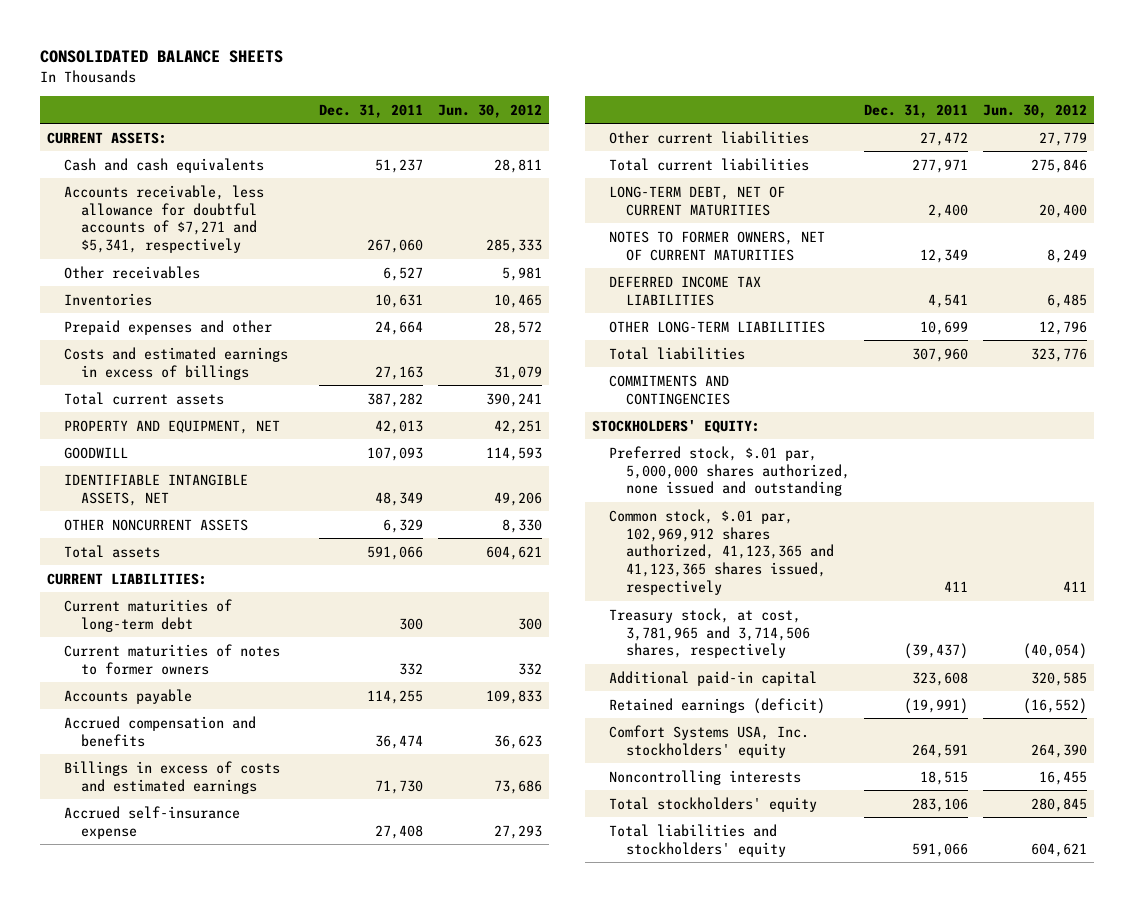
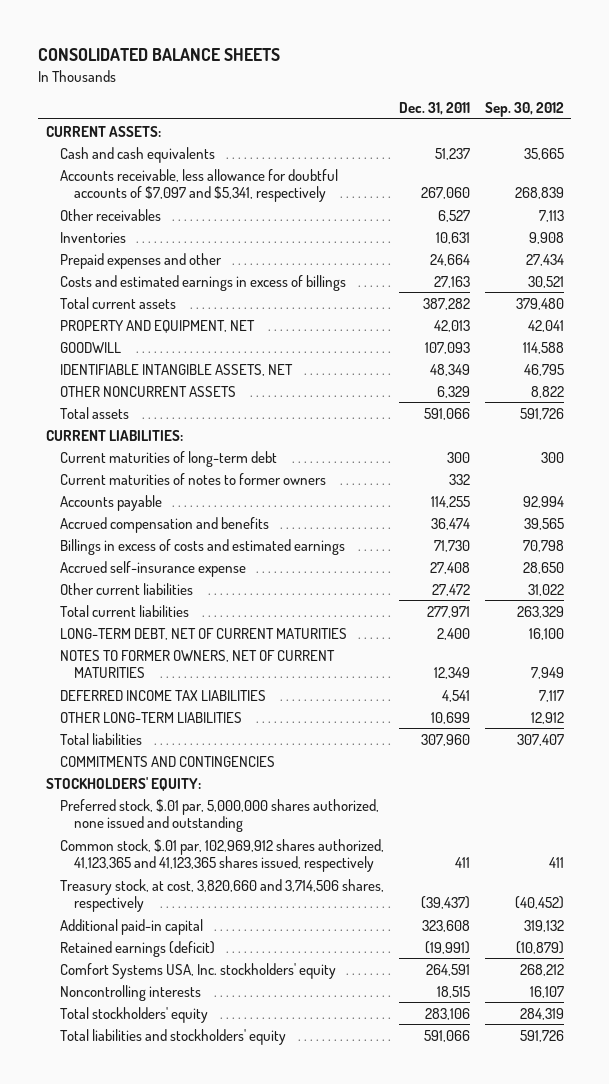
- | Dec. 31, 2011 | Jun. 30, 2012
+ | Dec. 31, 2011 | Sep. 30, 2012
- Accounts receivable, less allowance for doubtful accounts of $7,271 and $5,341, respectively | 267,060 | 285,333
+ Accounts receivable, less allowance for doubtful accounts of $7,097 and $5,341, respectively | 267,060 | 268,839
- Treasury stock, at cost, 3,781,965 and 3,714,506 shares, respectively | (39,437) | (40,054)
+ Treasury stock, at cost, 3,820,660 and 3,714,506 shares, respectively | (39,437) | (40,452)

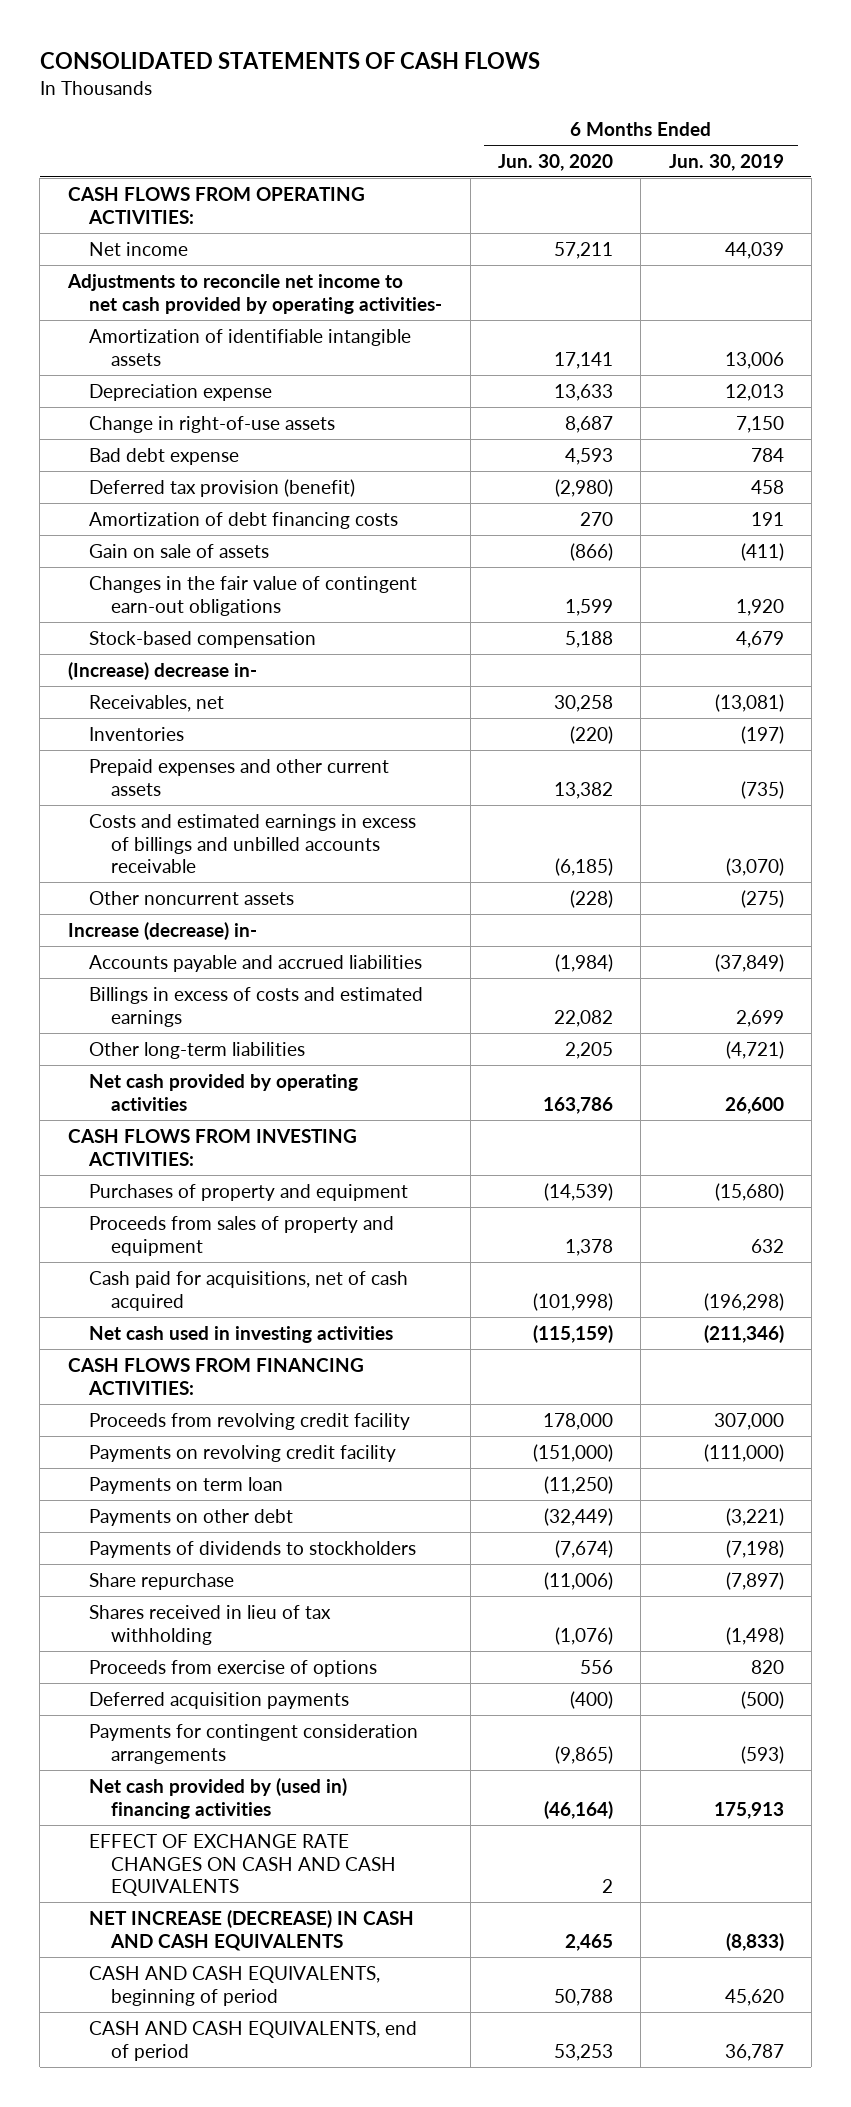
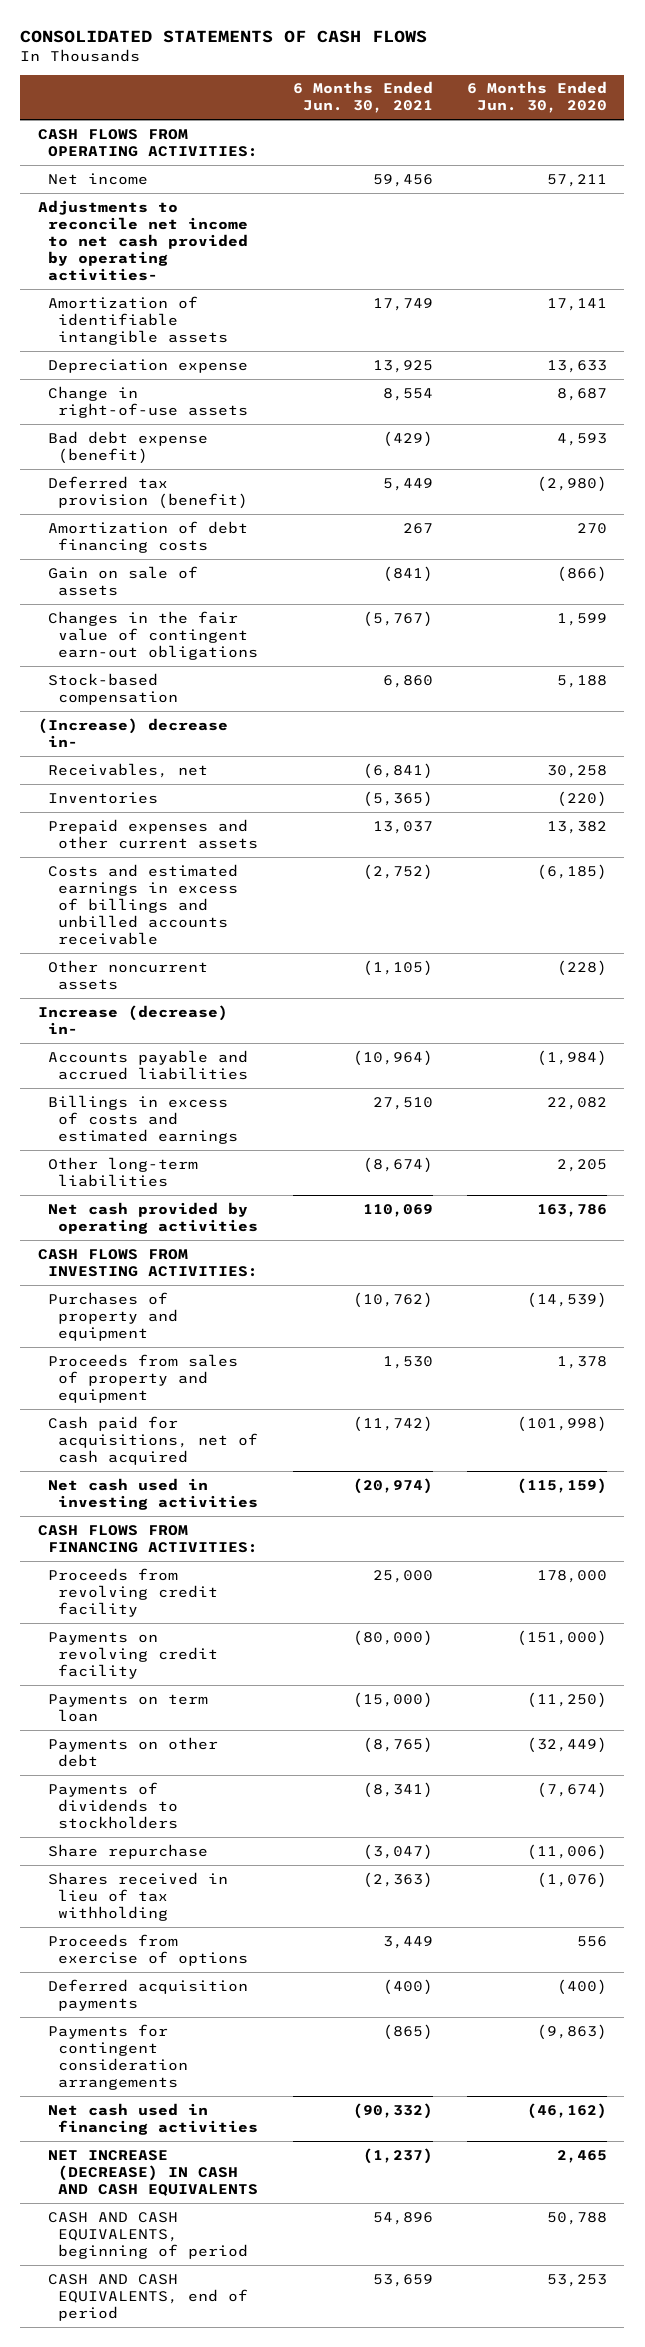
- | 6 Months Ended Jun. 30, 2020 | 6 Months Ended Jun. 30, 2019
+ | 6 Months Ended Jun. 30, 2021 | 6 Months Ended Jun. 30, 2020
- Bad debt expense | 4,593 | 784
+ Bad debt expense (benefit) | (429) | 4,593
- Payments for contingent consideration arrangements | (9,865) | (593)
- Net cash provided by (used in) financing activities | (46,164) | 175,913
- EFFECT OF EXCHANGE RATE CHANGES ON CASH AND CASH EQUIVALENTS | 2 |
+ Payments for contingent consideration arrangements | (865) | (9,863)
+ Net cash used in financing activities | (90,332) | (46,162)

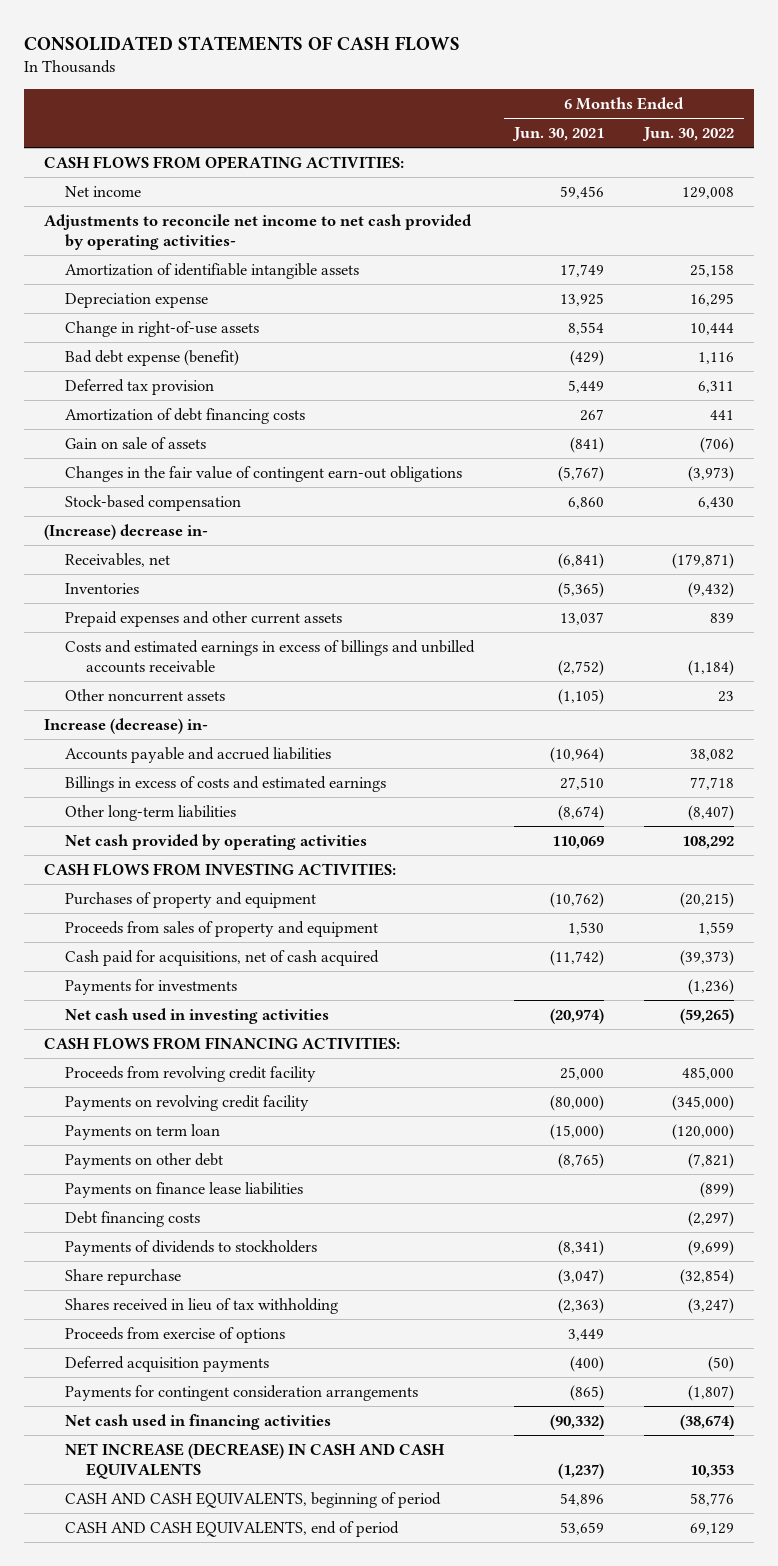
- | 6 Months Ended Jun. 30, 2021 | 6 Months Ended Jun. 30, 2020
+ | 6 Months Ended Jun. 30, 2021 | 6 Months Ended Jun. 30, 2022
- Deferred tax provision (benefit) | 5,449 | (2,980)
+ Deferred tax provision | 5,449 | 6,311
+ Payments for investments | | (1,236)
+ Payments on finance lease liabilities | | (899)
+ Debt financing costs | | (2,297)

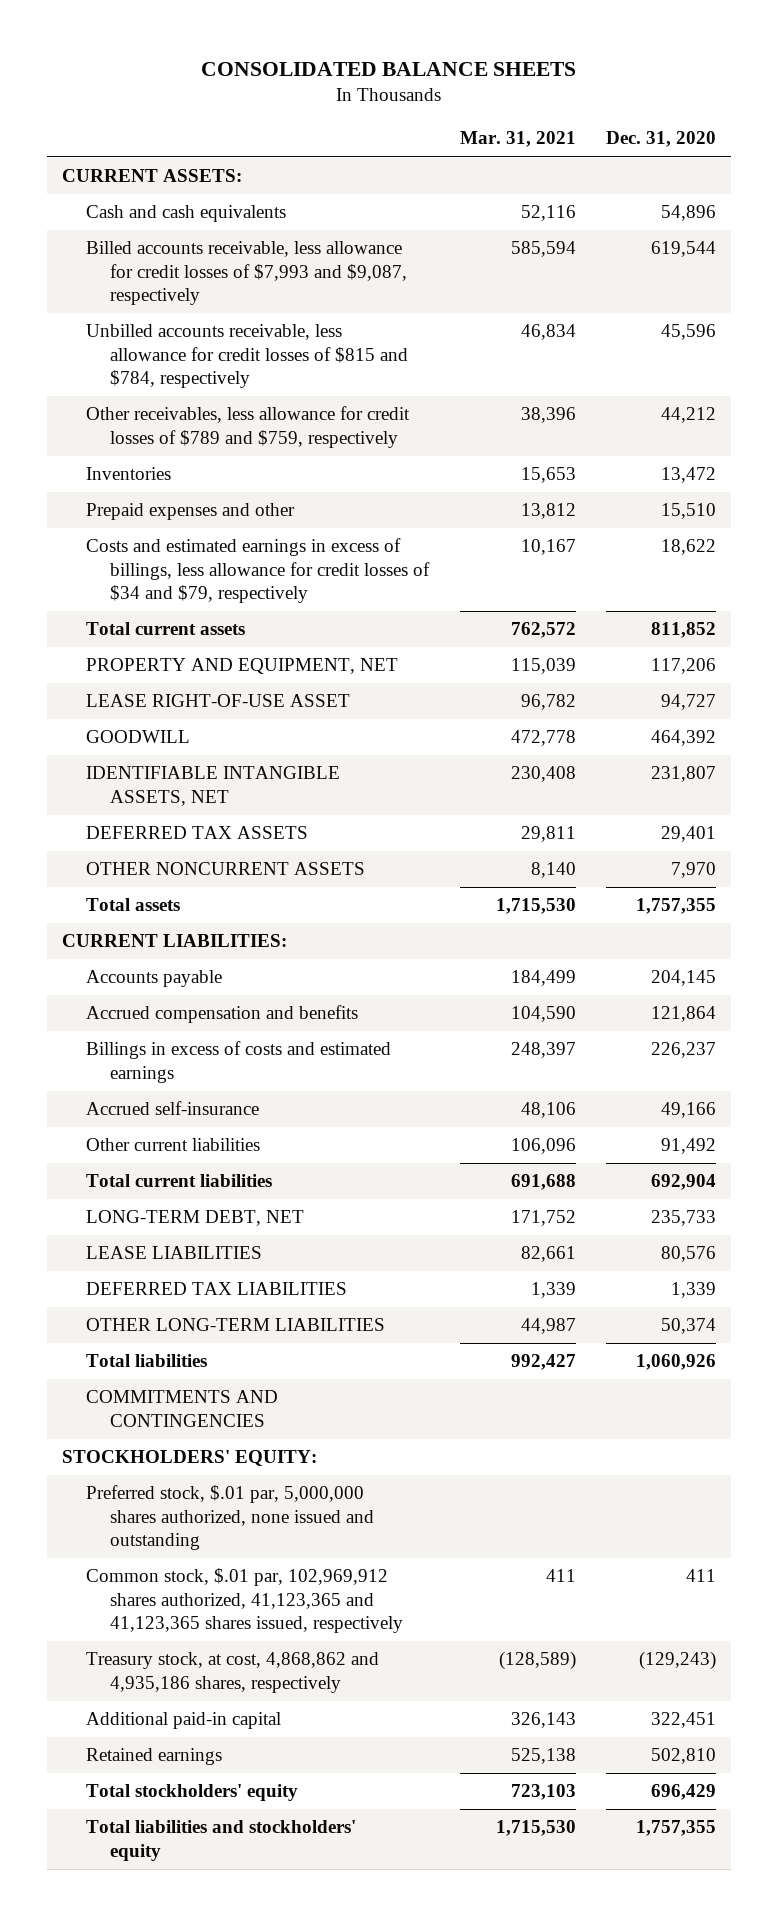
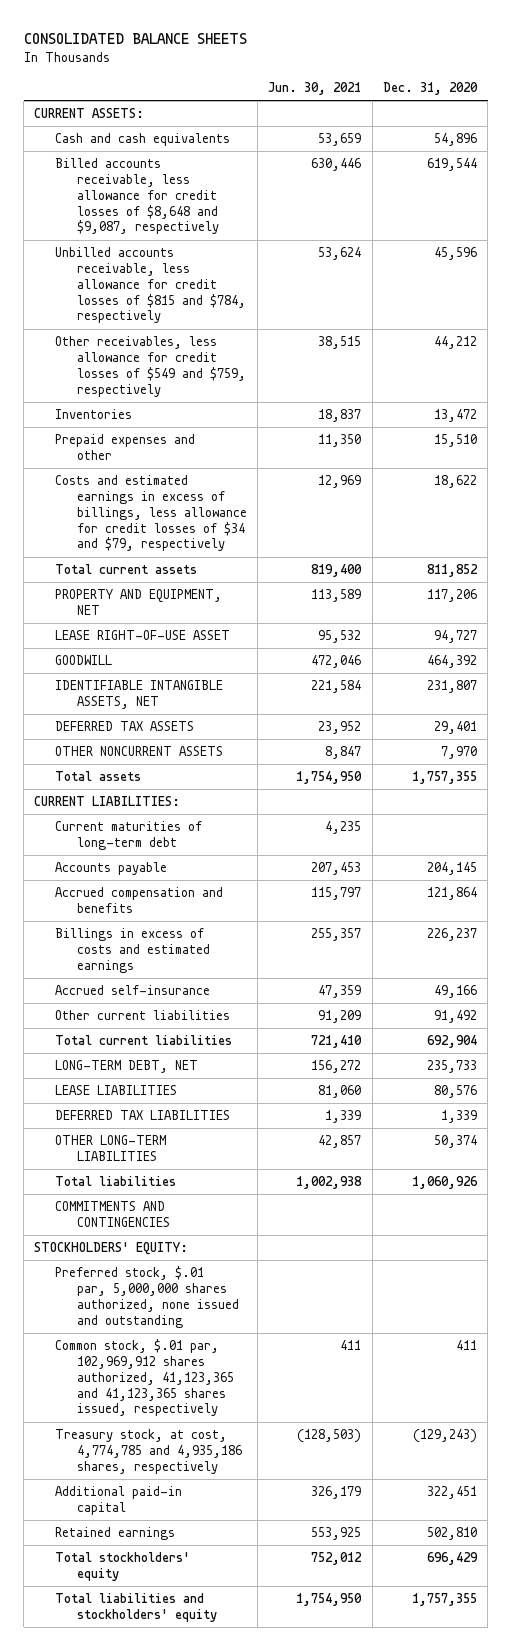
- | Mar. 31, 2021 | Dec. 31, 2020
+ | Jun. 30, 2021 | Dec. 31, 2020
- Billed accounts receivable, less allowance for credit losses of $7,993 and $9,087, respectively | 585,594 | 619,544
+ Billed accounts receivable, less allowance for credit losses of $8,648 and $9,087, respectively | 630,446 | 619,544
- Other receivables, less allowance for credit losses of $789 and $759, respectively | 38,396 | 44,212
+ Other receivables, less allowance for credit losses of $549 and $759, respectively | 38,515 | 44,212
+ Current maturities of long-term debt | 4,235 |
- Treasury stock, at cost, 4,868,862 and 4,935,186 shares, respectively | (128,589) | (129,243)
+ Treasury stock, at cost, 4,774,785 and 4,935,186 shares, respectively | (128,503) | (129,243)

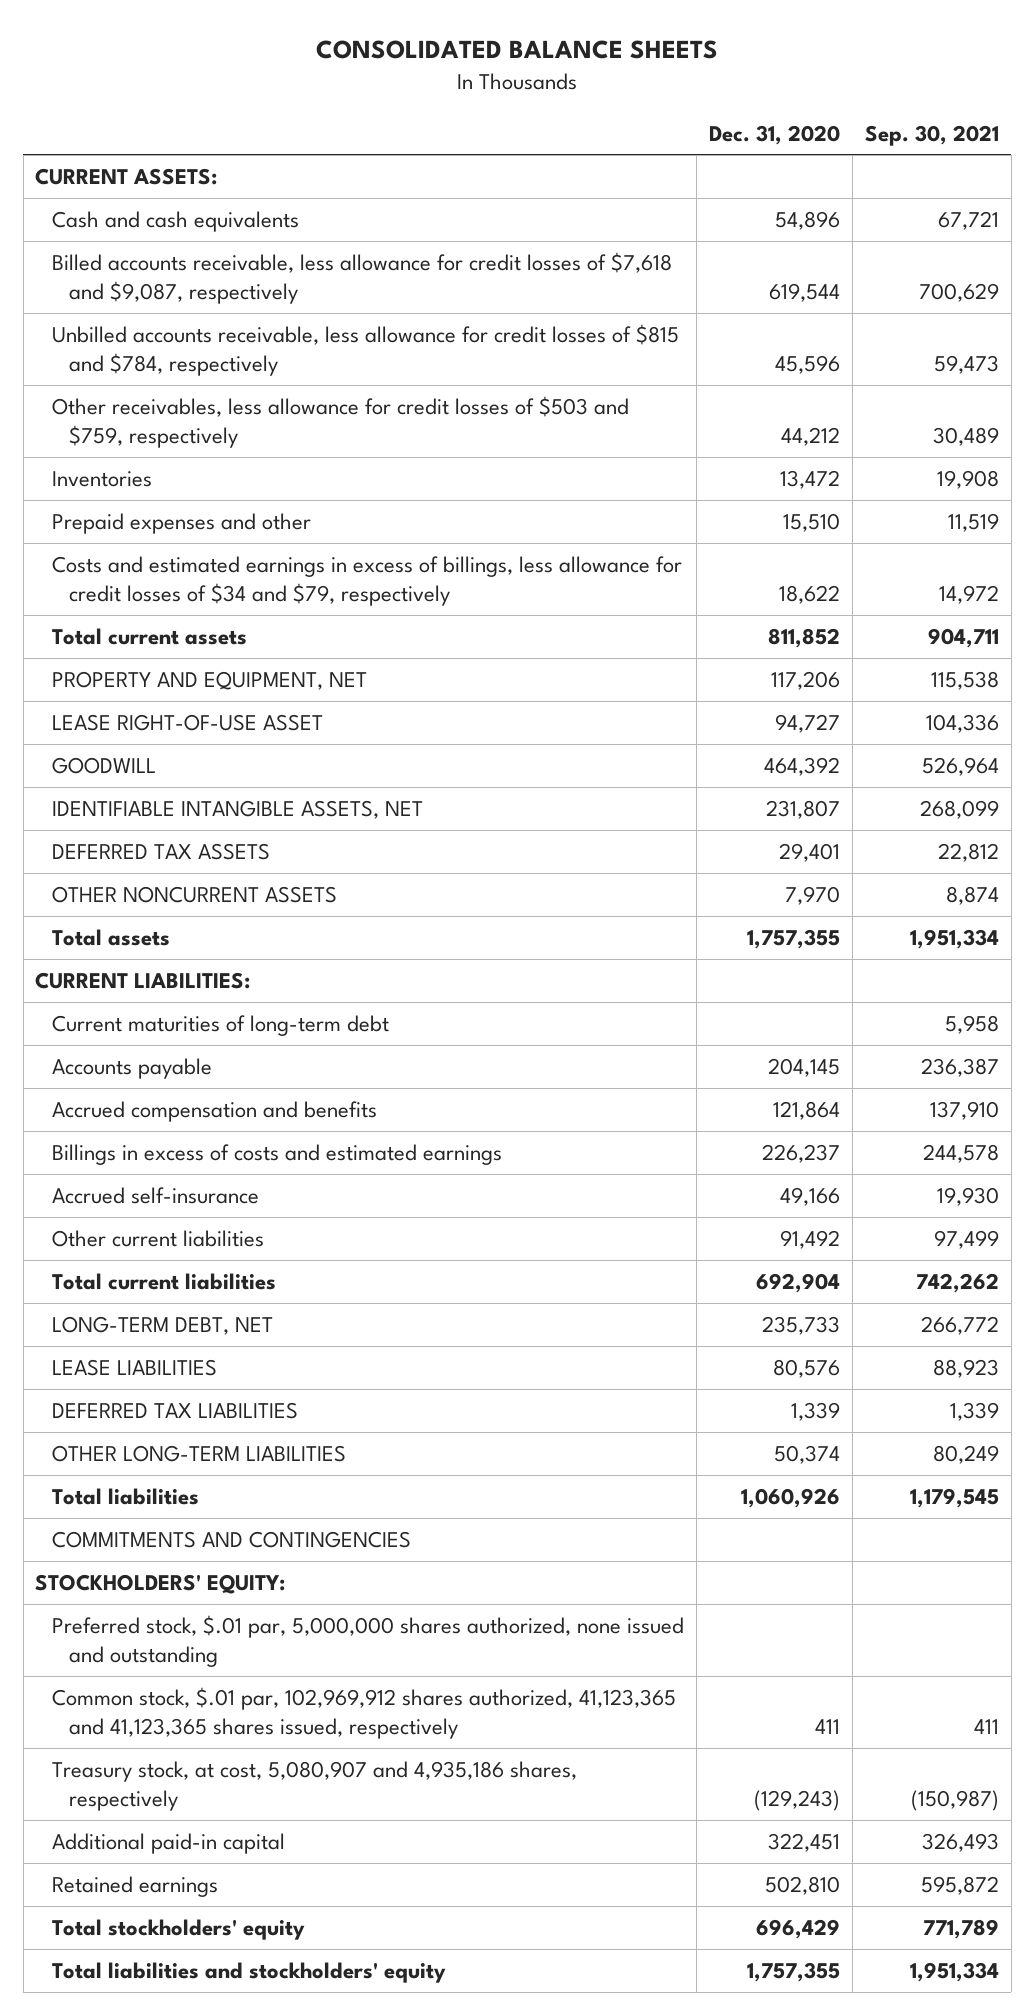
- | Jun. 30, 2021 | Dec. 31, 2020
+ | Dec. 31, 2020 | Sep. 30, 2021
- Billed accounts receivable, less allowance for credit losses of $8,648 and $9,087, respectively | 630,446 | 619,544
+ Billed accounts receivable, less allowance for credit losses of $7,618 and $9,087, respectively | 619,544 | 700,629
- Other receivables, less allowance for credit losses of $549 and $759, respectively | 38,515 | 44,212
+ Other receivables, less allowance for credit losses of $503 and $759, respectively | 44,212 | 30,489
- Treasury stock, at cost, 4,774,785 and 4,935,186 shares, respectively | (128,503) | (129,243)
+ Treasury stock, at cost, 5,080,907 and 4,935,186 shares, respectively | (129,243) | (150,987)

